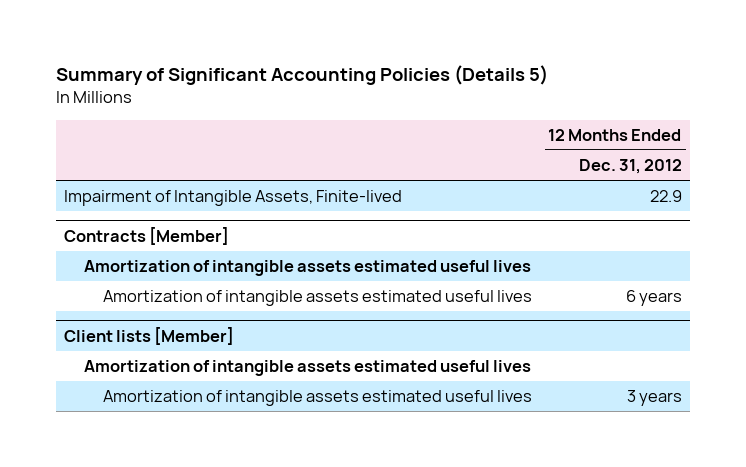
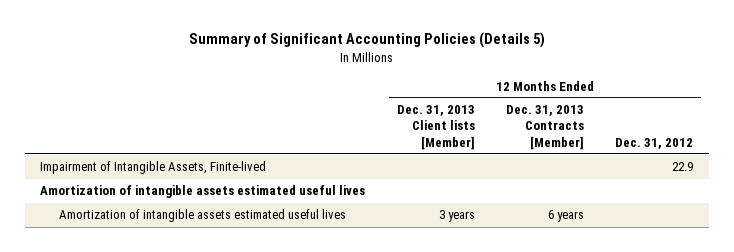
- | 12 Months Ended Dec. 31, 2012
+ | 12 Months Ended Dec. 31, 2013 Client lists [Member] | 12 Months Ended Dec. 31, 2013 Contracts [Member] | 12 Months Ended Dec. 31, 2012
- Contracts [Member]
- Amortization of intangible assets estimated useful lives
- Amortization of intangible assets estimated useful lives | 6 years
- Client lists [Member]
- Amortization of intangible assets estimated useful lives
- Amortization of intangible assets estimated useful lives | 3 years
+ Amortization of intangible assets estimated useful lives
+ Amortization of intangible assets estimated useful lives | 3 years | 6 years |

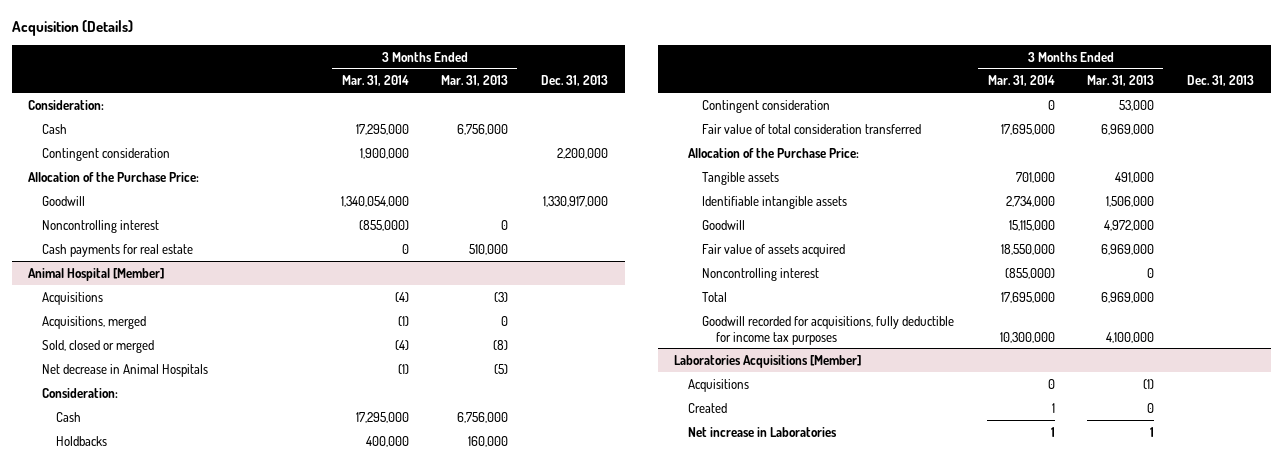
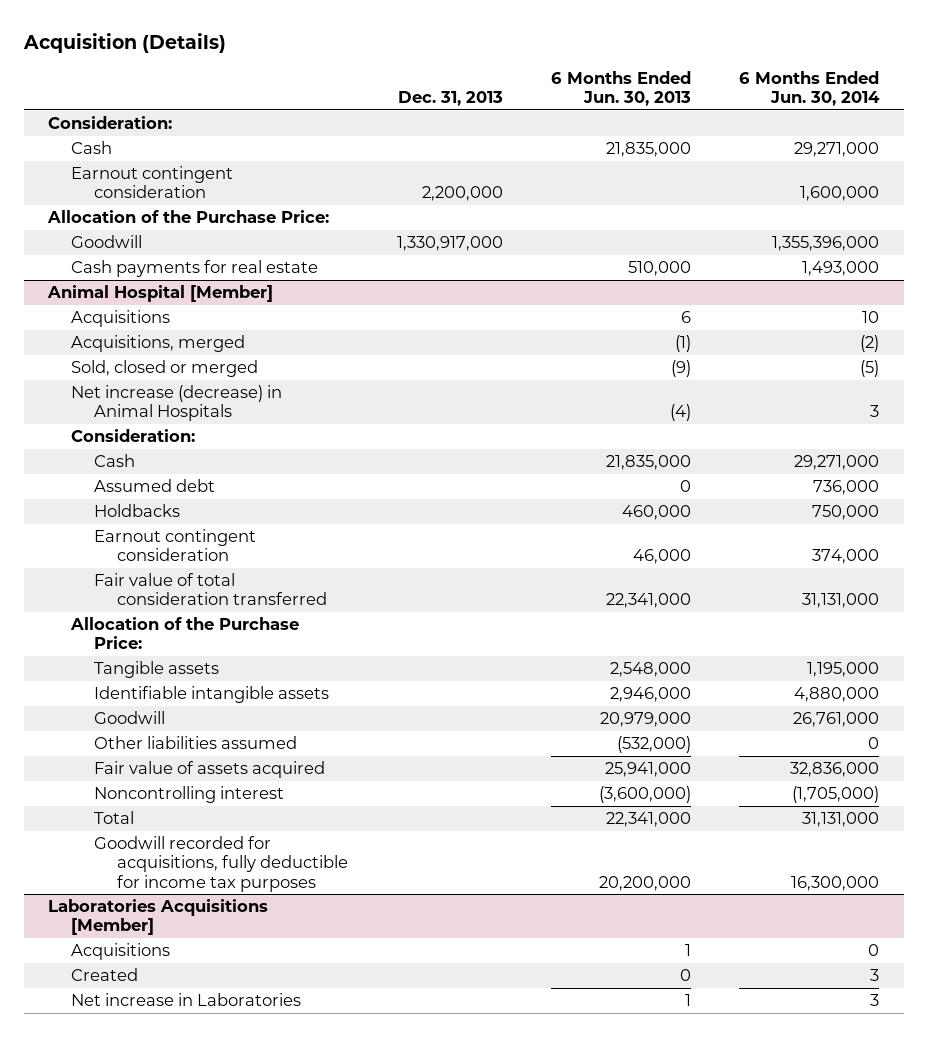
- | 3 Months Ended Mar. 31, 2014 | 3 Months Ended Mar. 31, 2013 | Dec. 31, 2013
+ | Dec. 31, 2013 | 6 Months Ended Jun. 30, 2013 | 6 Months Ended Jun. 30, 2014
- Contingent consideration | 1,900,000 | | 2,200,000
+ Earnout contingent consideration | 2,200,000 | | 1,600,000
- Noncontrolling interest | (855,000) | 0 |
@ Animal Hospital [Member]
- Net decrease in Animal Hospitals | (1) | (5) |
+ Net increase (decrease) in Animal Hospitals | | (4) | 3
+ Assumed debt | | 0 | 736,000
- Contingent consideration | 0 | 53,000 |
+ Earnout contingent consideration | | 46,000 | 374,000
+ Other liabilities assumed | | (532,000) | 0

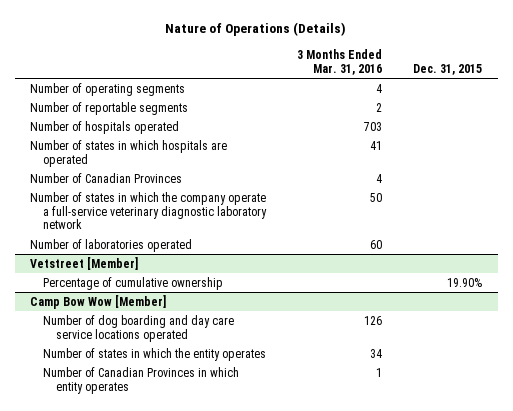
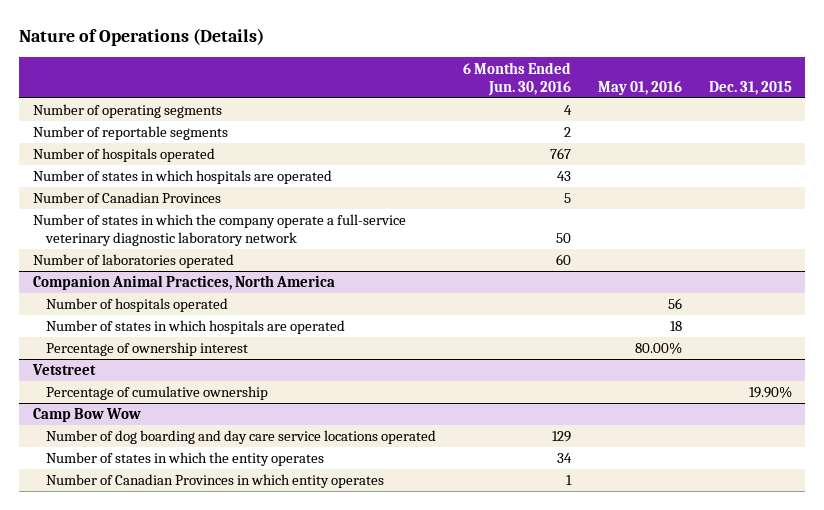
- | 3 Months Ended Mar. 31, 2016 | Dec. 31, 2015
+ | 6 Months Ended Jun. 30, 2016 | May 01, 2016 | Dec. 31, 2015
- Vetstreet [Member]
+ Companion Animal Practices, North America
+ Number of hospitals operated | | 56 |
+ Number of states in which hospitals are operated | | 18 |
+ Percentage of ownership interest | | 80.00% |
+ Vetstreet
- Camp Bow Wow [Member]
+ Camp Bow Wow

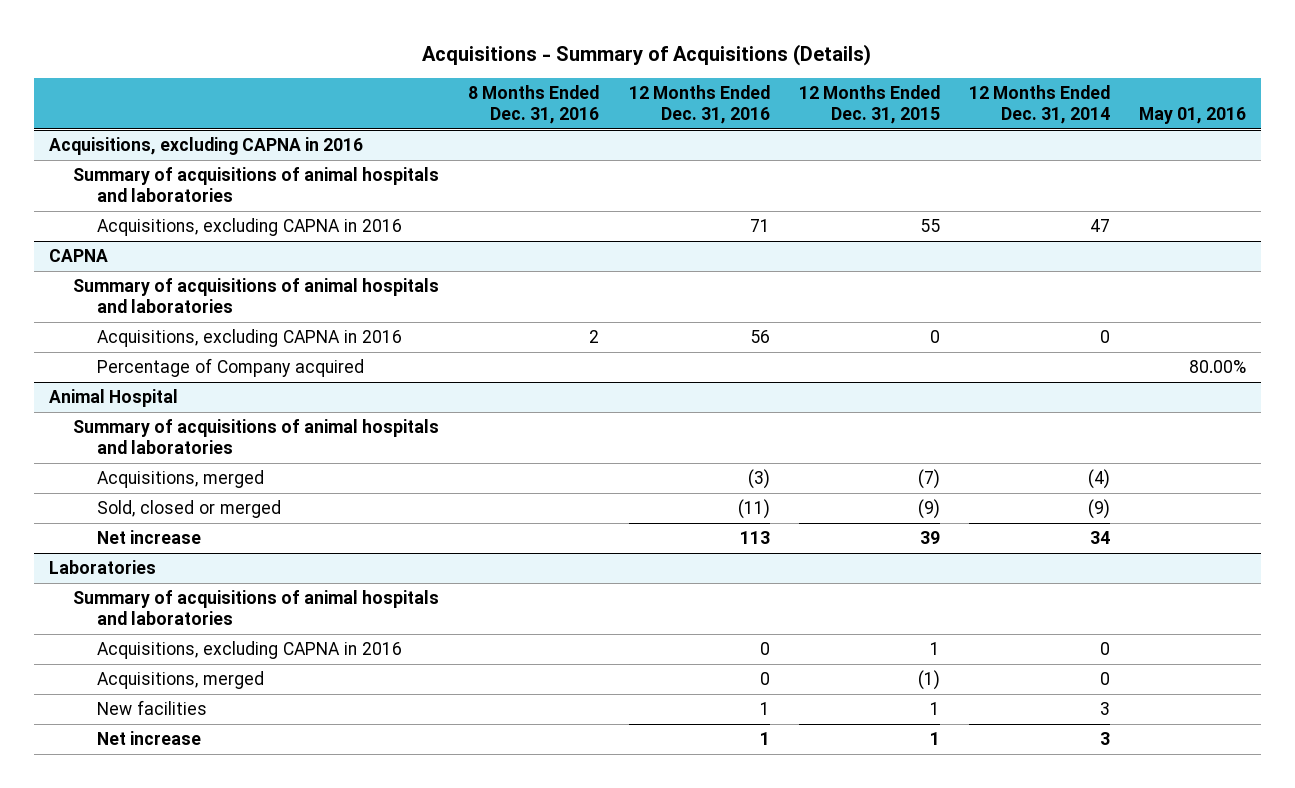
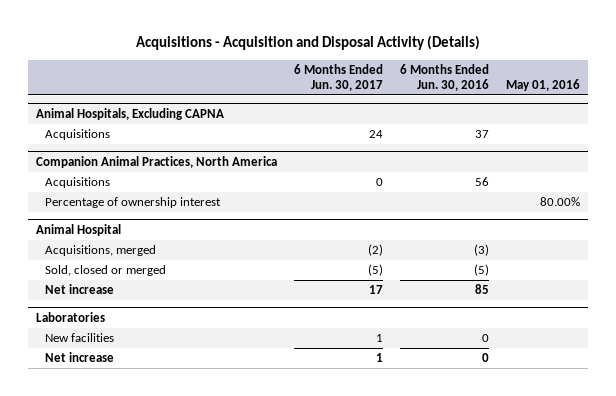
- Acquisitions - Summary of Acquisitions (Details)
+ Acquisitions - Acquisition and Disposal Activity (Details)
- | 8 Months Ended Dec. 31, 2016 | 12 Months Ended Dec. 31, 2016 | 12 Months Ended Dec. 31, 2015 | 12 Months Ended Dec. 31, 2014 | May 01, 2016
+ | 6 Months Ended Jun. 30, 2017 | 6 Months Ended Jun. 30, 2016 | May 01, 2016
- Acquisitions, excluding CAPNA in 2016
- Summary of acquisitions of animal hospitals and laboratories
- Acquisitions, excluding CAPNA in 2016 | | 71 | 55 | 47 |
- CAPNA
- Summary of acquisitions of animal hospitals and laboratories
- Acquisitions, excluding CAPNA in 2016 | 2 | 56 | 0 | 0 |
- Percentage of Company acquired | | | | | 80.00%
+ Animal Hospitals, Excluding CAPNA
+ Acquisitions | 24 | 37 |
+ Companion Animal Practices, North America
+ Acquisitions | 0 | 56 |
+ Percentage of ownership interest | | | 80.00%
@ Animal Hospital
- Summary of acquisitions of animal hospitals and laboratories
@ Laboratories
- Summary of acquisitions of animal hospitals and laboratories
- Acquisitions, excluding CAPNA in 2016 | | 0 | 1 | 0 |
- Acquisitions, merged | | 0 | (1) | 0 |

